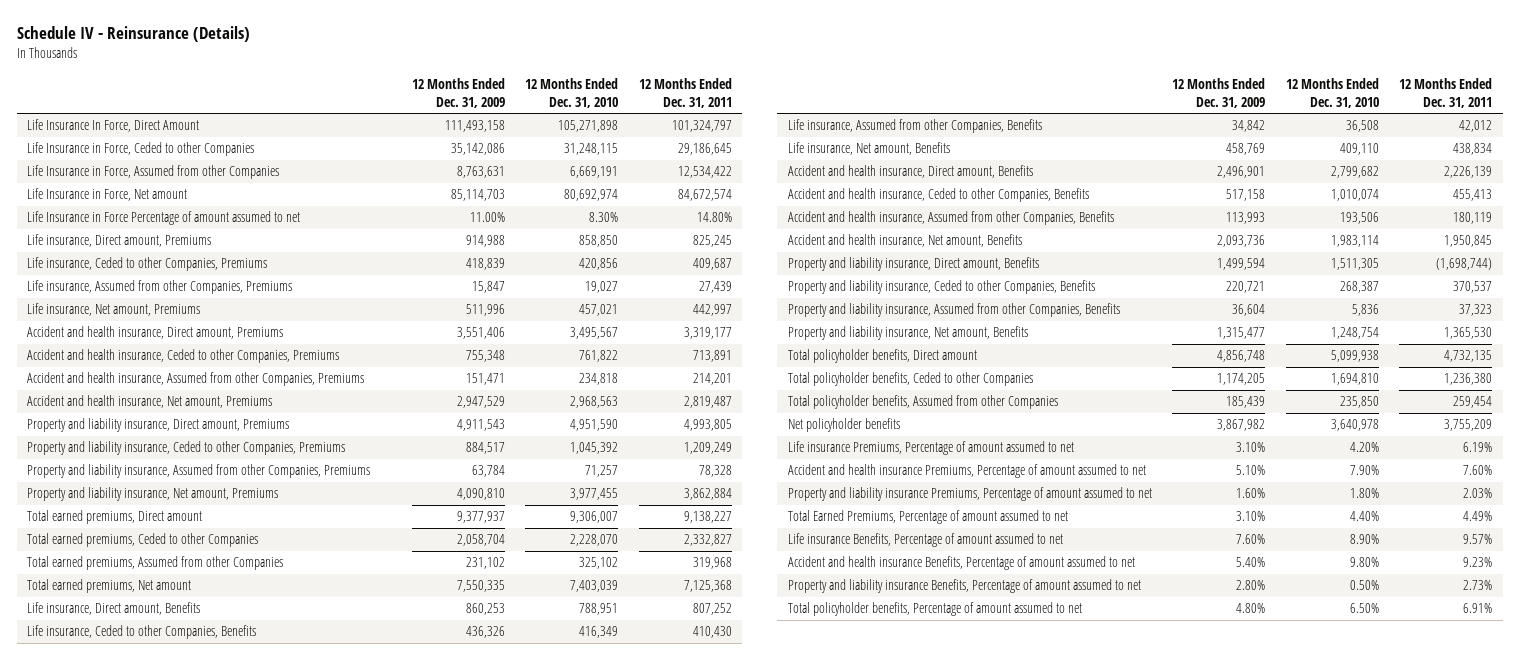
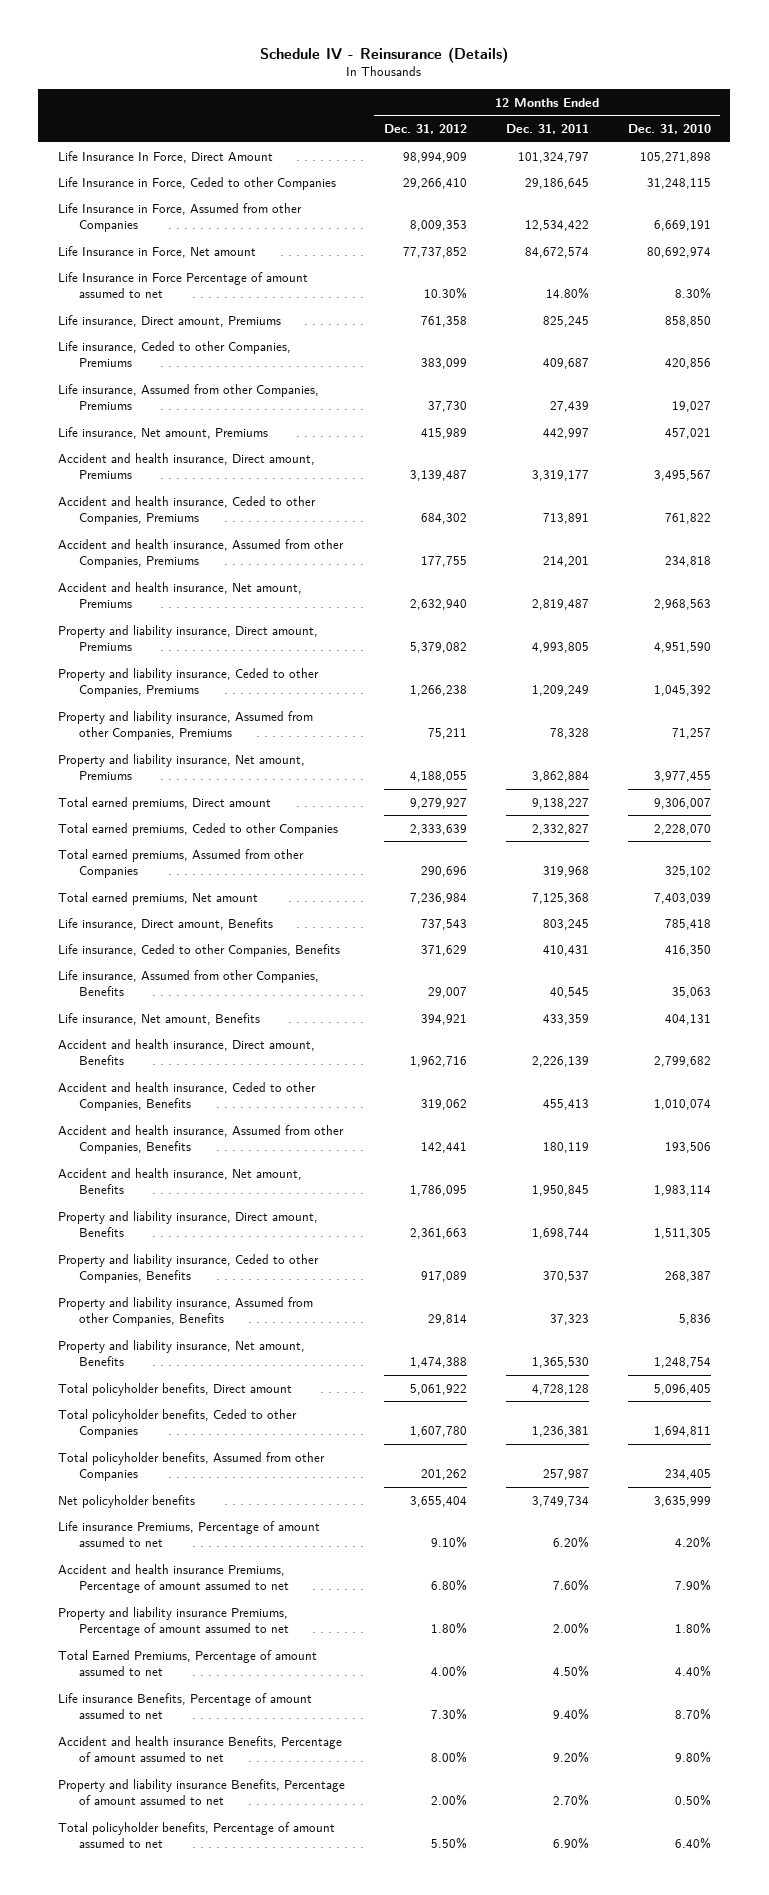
- | 12 Months Ended Dec. 31, 2009 | 12 Months Ended Dec. 31, 2010 | 12 Months Ended Dec. 31, 2011
+ | 12 Months Ended Dec. 31, 2012 | 12 Months Ended Dec. 31, 2011 | 12 Months Ended Dec. 31, 2010
- Life insurance, Direct amount, Benefits | 860,253 | 788,951 | 807,252
- Life insurance, Ceded to other Companies, Benefits | 436,326 | 416,349 | 410,430
- Life insurance, Assumed from other Companies, Benefits | 34,842 | 36,508 | 42,012
- Life insurance, Net amount, Benefits | 458,769 | 409,110 | 438,834
+ Life insurance, Direct amount, Benefits | 737,543 | 803,245 | 785,418
+ Life insurance, Ceded to other Companies, Benefits | 371,629 | 410,431 | 416,350
+ Life insurance, Assumed from other Companies, Benefits | 29,007 | 40,545 | 35,063
+ Life insurance, Net amount, Benefits | 394,921 | 433,359 | 404,131
- Property and liability insurance, Direct amount, Benefits | 1,499,594 | 1,511,305 | (1,698,744)
+ Property and liability insurance, Direct amount, Benefits | 2,361,663 | 1,698,744 | 1,511,305
- Total policyholder benefits, Direct amount | 4,856,748 | 5,099,938 | 4,732,135
- Total policyholder benefits, Ceded to other Companies | 1,174,205 | 1,694,810 | 1,236,380
- Total policyholder benefits, Assumed from other Companies | 185,439 | 235,850 | 259,454
- Net policyholder benefits | 3,867,982 | 3,640,978 | 3,755,209
- Life insurance Premiums, Percentage of amount assumed to net | 3.10% | 4.20% | 6.19%
+ Total policyholder benefits, Direct amount | 5,061,922 | 4,728,128 | 5,096,405
+ Total policyholder benefits, Ceded to other Companies | 1,607,780 | 1,236,381 | 1,694,811
+ Total policyholder benefits, Assumed from other Companies | 201,262 | 257,987 | 234,405
+ Net policyholder benefits | 3,655,404 | 3,749,734 | 3,635,999
+ Life insurance Premiums, Percentage of amount assumed to net | 9.10% | 6.20% | 4.20%
- Property and liability insurance Premiums, Percentage of amount assumed to net | 1.60% | 1.80% | 2.03%
- Total Earned Premiums, Percentage of amount assumed to net | 3.10% | 4.40% | 4.49%
- Life insurance Benefits, Percentage of amount assumed to net | 7.60% | 8.90% | 9.57%
- Accident and health insurance Benefits, Percentage of amount assumed to net | 5.40% | 9.80% | 9.23%
- Property and liability insurance Benefits, Percentage of amount assumed to net | 2.80% | 0.50% | 2.73%
- Total policyholder benefits, Percentage of amount assumed to net | 4.80% | 6.50% | 6.91%
+ Property and liability insurance Premiums, Percentage of amount assumed to net | 1.80% | 2.00% | 1.80%
+ Total Earned Premiums, Percentage of amount assumed to net | 4.00% | 4.50% | 4.40%
+ Life insurance Benefits, Percentage of amount assumed to net | 7.30% | 9.40% | 8.70%
+ Accident and health insurance Benefits, Percentage of amount assumed to net | 8.00% | 9.20% | 9.80%
+ Property and liability insurance Benefits, Percentage of amount assumed to net | 2.00% | 2.70% | 0.50%
+ Total policyholder benefits, Percentage of amount assumed to net | 5.50% | 6.90% | 6.40%

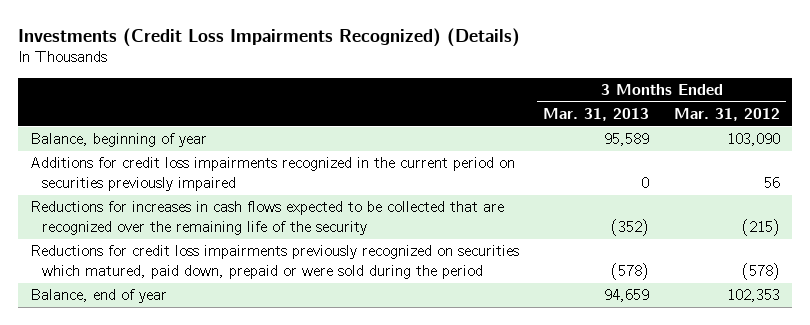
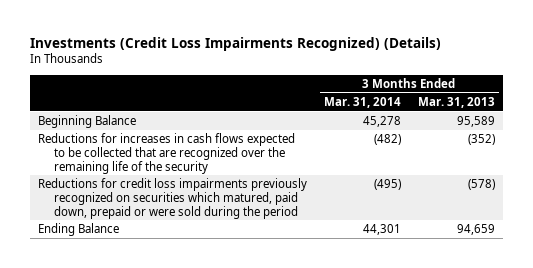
- | 3 Months Ended Mar. 31, 2013 | 3 Months Ended Mar. 31, 2012
+ | 3 Months Ended Mar. 31, 2014 | 3 Months Ended Mar. 31, 2013
- Balance, beginning of year | 95,589 | 103,090
- Additions for credit loss impairments recognized in the current period on securities previously impaired | 0 | 56
+ Beginning Balance | 45,278 | 95,589
- Balance, end of year | 94,659 | 102,353
+ Ending Balance | 44,301 | 94,659

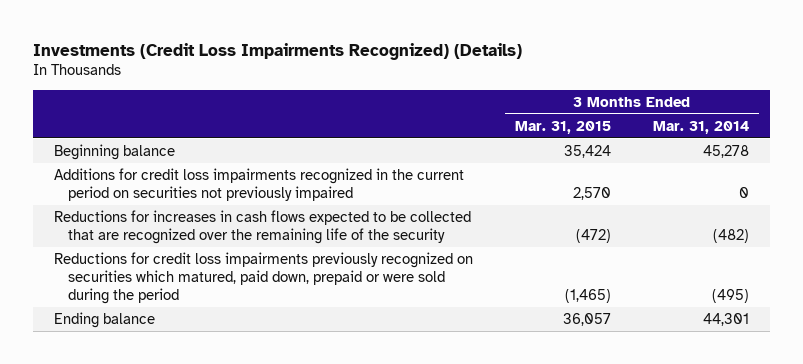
- | 3 Months Ended Mar. 31, 2014 | 3 Months Ended Mar. 31, 2013
+ | 3 Months Ended Mar. 31, 2015 | 3 Months Ended Mar. 31, 2014
- Beginning Balance | 45,278 | 95,589
+ Beginning balance | 35,424 | 45,278
+ Additions for credit loss impairments recognized in the current period on securities not previously impaired | 2,570 | 0
- Ending Balance | 44,301 | 94,659
+ Ending balance | 36,057 | 44,301

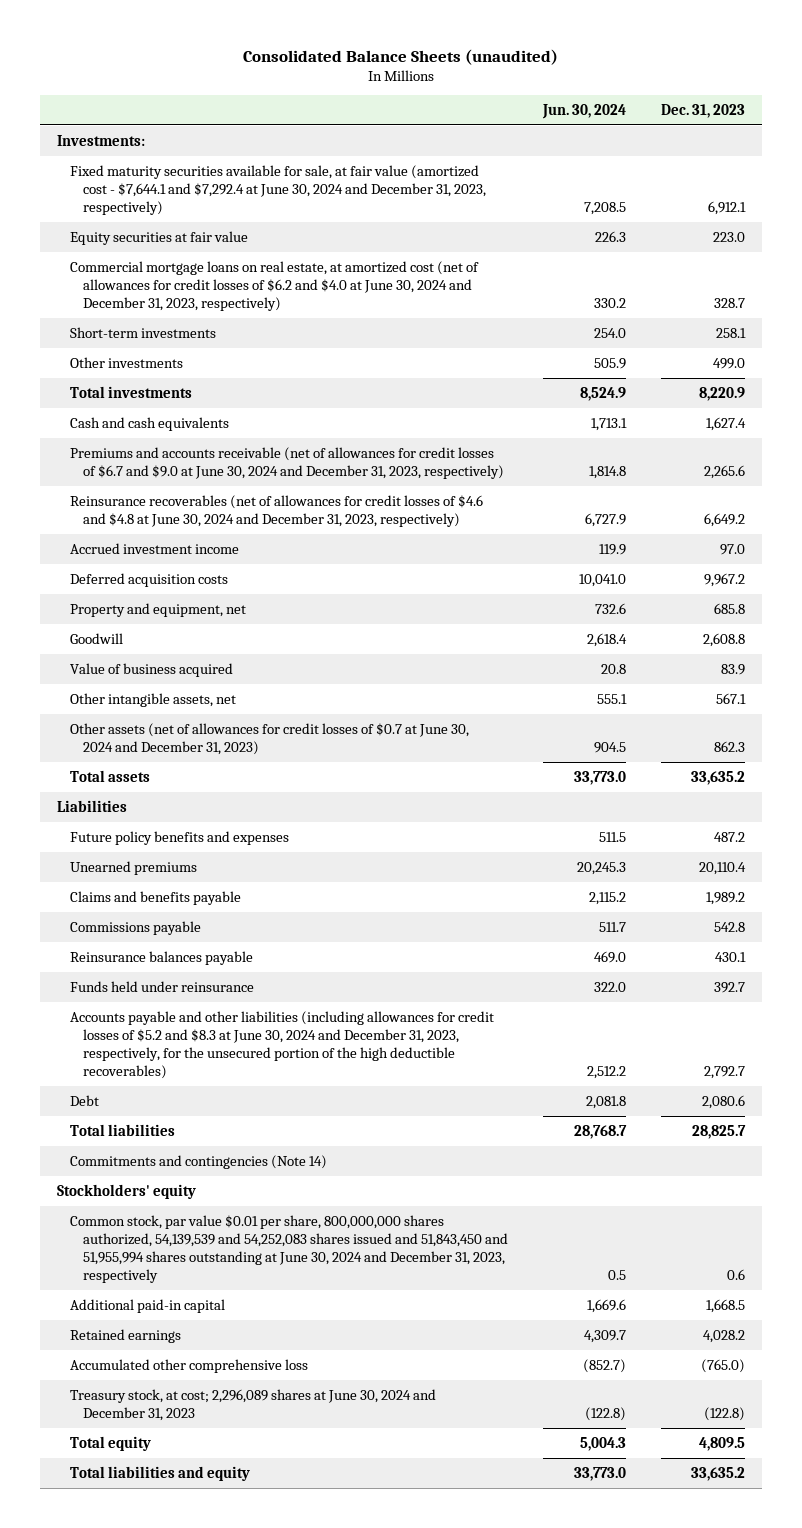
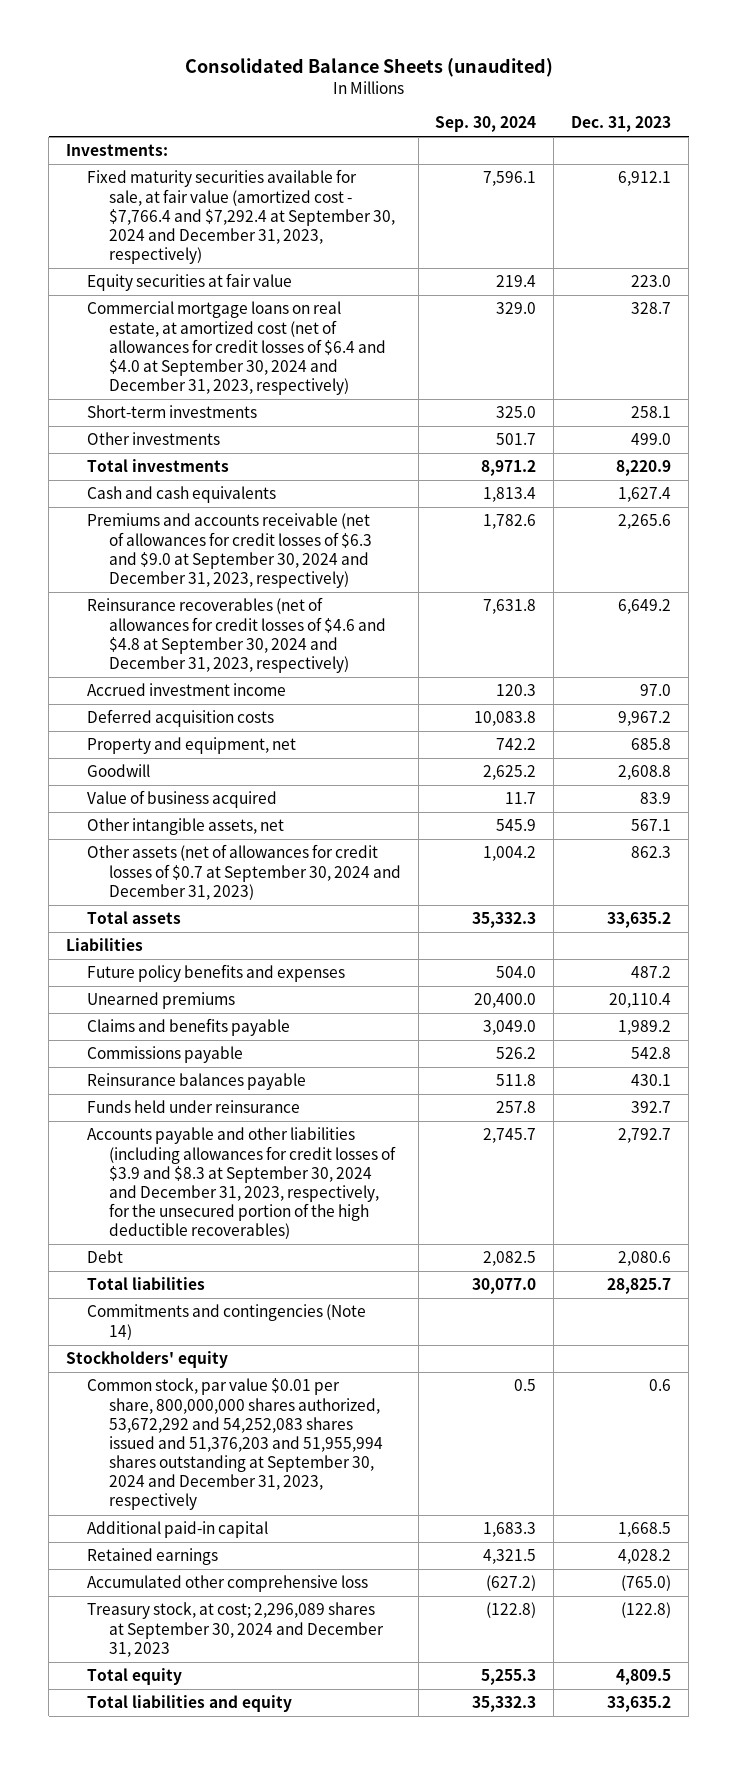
- | Jun. 30, 2024 | Dec. 31, 2023
+ | Sep. 30, 2024 | Dec. 31, 2023
- Fixed maturity securities available for sale, at fair value (amortized cost - $7,644.1 and $7,292.4 at June 30, 2024 and December 31, 2023, respectively) | 7,208.5 | 6,912.1
+ Fixed maturity securities available for sale, at fair value (amortized cost - $7,766.4 and $7,292.4 at September 30, 2024 and December 31, 2023, respectively) | 7,596.1 | 6,912.1
- Commercial mortgage loans on real estate, at amortized cost (net of allowances for credit losses of $6.2 and $4.0 at June 30, 2024 and December 31, 2023, respectively) | 330.2 | 328.7
+ Commercial mortgage loans on real estate, at amortized cost (net of allowances for credit losses of $6.4 and $4.0 at September 30, 2024 and December 31, 2023, respectively) | 329.0 | 328.7
- Premiums and accounts receivable (net of allowances for credit losses of $6.7 and $9.0 at June 30, 2024 and December 31, 2023, respectively) | 1,814.8 | 2,265.6
- Reinsurance recoverables (net of allowances for credit losses of $4.6 and $4.8 at June 30, 2024 and December 31, 2023, respectively) | 6,727.9 | 6,649.2
+ Premiums and accounts receivable (net of allowances for credit losses of $6.3 and $9.0 at September 30, 2024 and December 31, 2023, respectively) | 1,782.6 | 2,265.6
+ Reinsurance recoverables (net of allowances for credit losses of $4.6 and $4.8 at September 30, 2024 and December 31, 2023, respectively) | 7,631.8 | 6,649.2
- Other assets (net of allowances for credit losses of $0.7 at June 30, 2024 and December 31, 2023) | 904.5 | 862.3
+ Other assets (net of allowances for credit losses of $0.7 at September 30, 2024 and December 31, 2023) | 1,004.2 | 862.3
- Accounts payable and other liabilities (including allowances for credit losses of $5.2 and $8.3 at June 30, 2024 and December 31, 2023, respectively, for the unsecured portion of the high deductible recoverables) | 2,512.2 | 2,792.7
+ Accounts payable and other liabilities (including allowances for credit losses of $3.9 and $8.3 at September 30, 2024 and December 31, 2023, respectively, for the unsecured portion of the high deductible recoverables) | 2,745.7 | 2,792.7
- Common stock, par value $0.01 per share, 800,000,000 shares authorized, 54,139,539 and 54,252,083 shares issued and 51,843,450 and 51,955,994 shares outstanding at June 30, 2024 and December 31, 2023, respectively | 0.5 | 0.6
+ Common stock, par value $0.01 per share, 800,000,000 shares authorized, 53,672,292 and 54,252,083 shares issued and 51,376,203 and 51,955,994 shares outstanding at September 30, 2024 and December 31, 2023, respectively | 0.5 | 0.6
- Treasury stock, at cost; 2,296,089 shares at June 30, 2024 and December 31, 2023 | (122.8) | (122.8)
+ Treasury stock, at cost; 2,296,089 shares at September 30, 2024 and December 31, 2023 | (122.8) | (122.8)

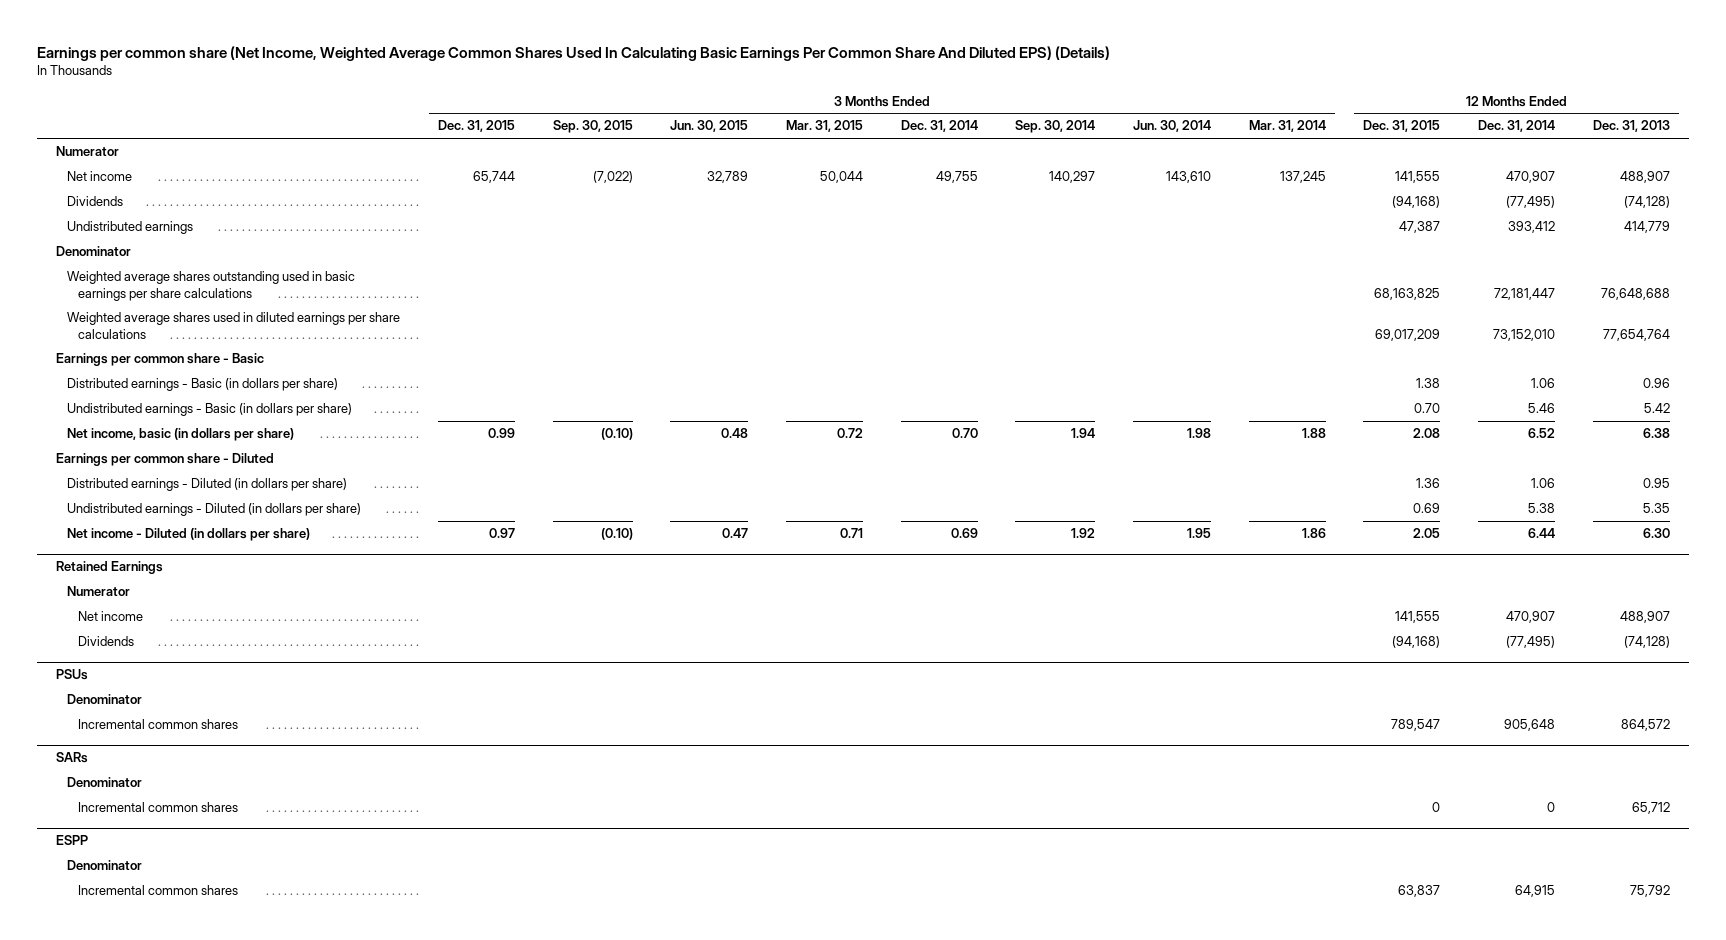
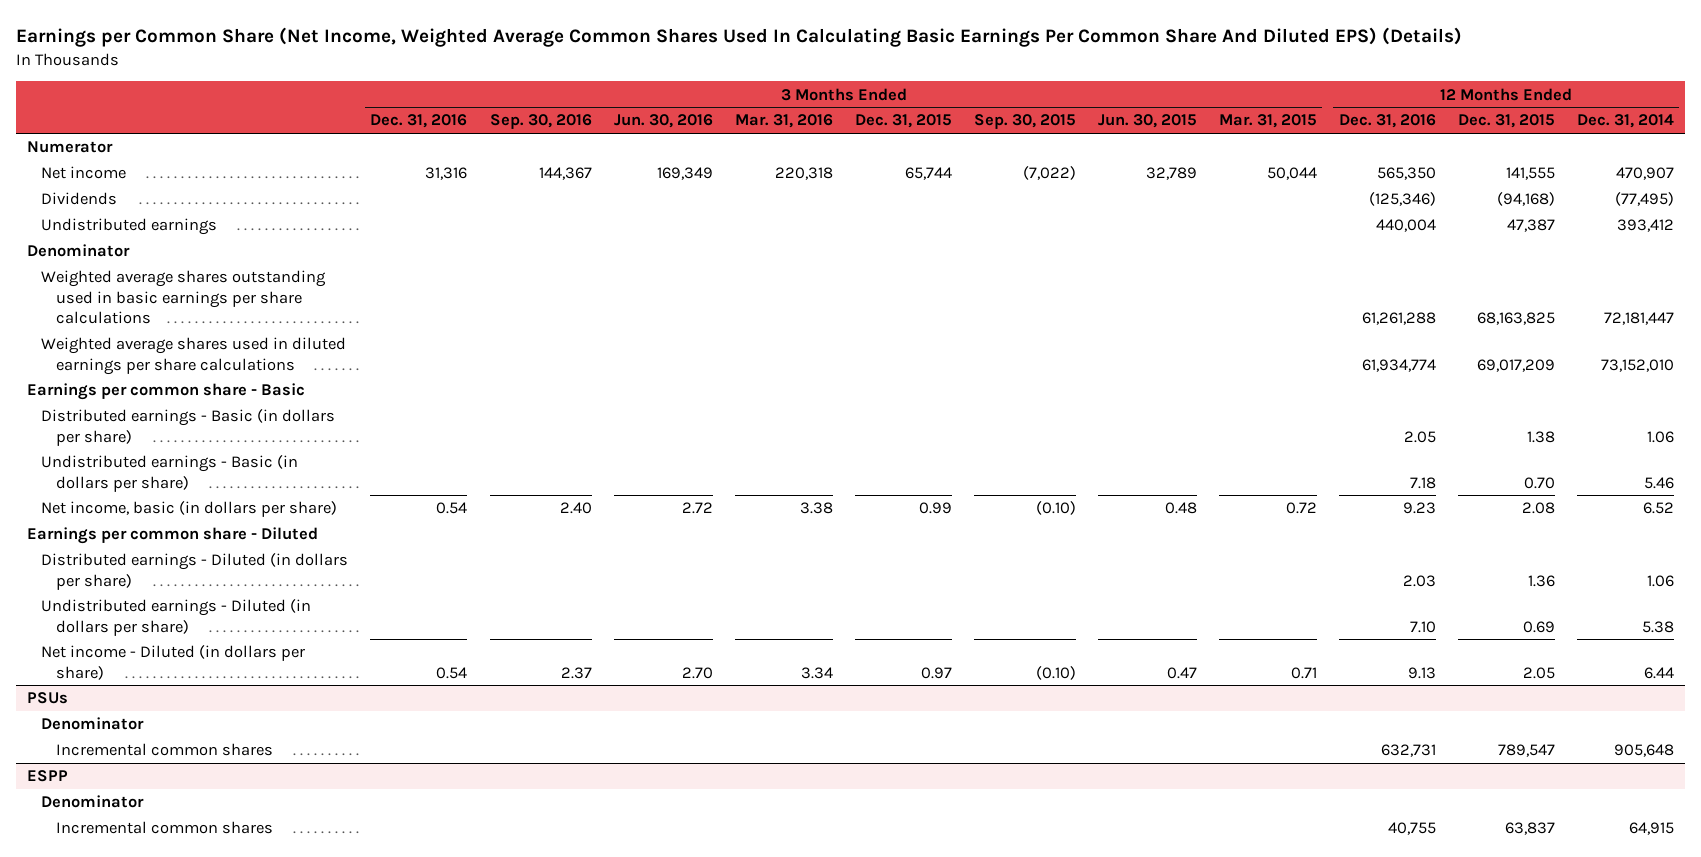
- Earnings per common share (Net Income, Weighted Average Common Shares Used In Calculating Basic Earnings Per Common Share And Diluted EPS) (Details)
+ Earnings per Common Share (Net Income, Weighted Average Common Shares Used In Calculating Basic Earnings Per Common Share And Diluted EPS) (Details)
- | 3 Months Ended Dec. 31, 2015 | 3 Months Ended Sep. 30, 2015 | 3 Months Ended Jun. 30, 2015 | 3 Months Ended Mar. 31, 2015 | 3 Months Ended Dec. 31, 2014 | 3 Months Ended Sep. 30, 2014 | 3 Months Ended Jun. 30, 2014 | 3 Months Ended Mar. 31, 2014 | 12 Months Ended Dec. 31, 2015 | 12 Months Ended Dec. 31, 2014 | 12 Months Ended Dec. 31, 2013
+ | 3 Months Ended Dec. 31, 2016 | 3 Months Ended Sep. 30, 2016 | 3 Months Ended Jun. 30, 2016 | 3 Months Ended Mar. 31, 2016 | 3 Months Ended Dec. 31, 2015 | 3 Months Ended Sep. 30, 2015 | 3 Months Ended Jun. 30, 2015 | 3 Months Ended Mar. 31, 2015 | 12 Months Ended Dec. 31, 2016 | 12 Months Ended Dec. 31, 2015 | 12 Months Ended Dec. 31, 2014
- Retained Earnings
- Numerator
- Net income | | | | | | | | | 141,555 | 470,907 | 488,907
- Dividends | | | | | | | | | (94,168) | (77,495) | (74,128)
- SARs
- Denominator
- Incremental common shares | | | | | | | | | 0 | 0 | 65,712

